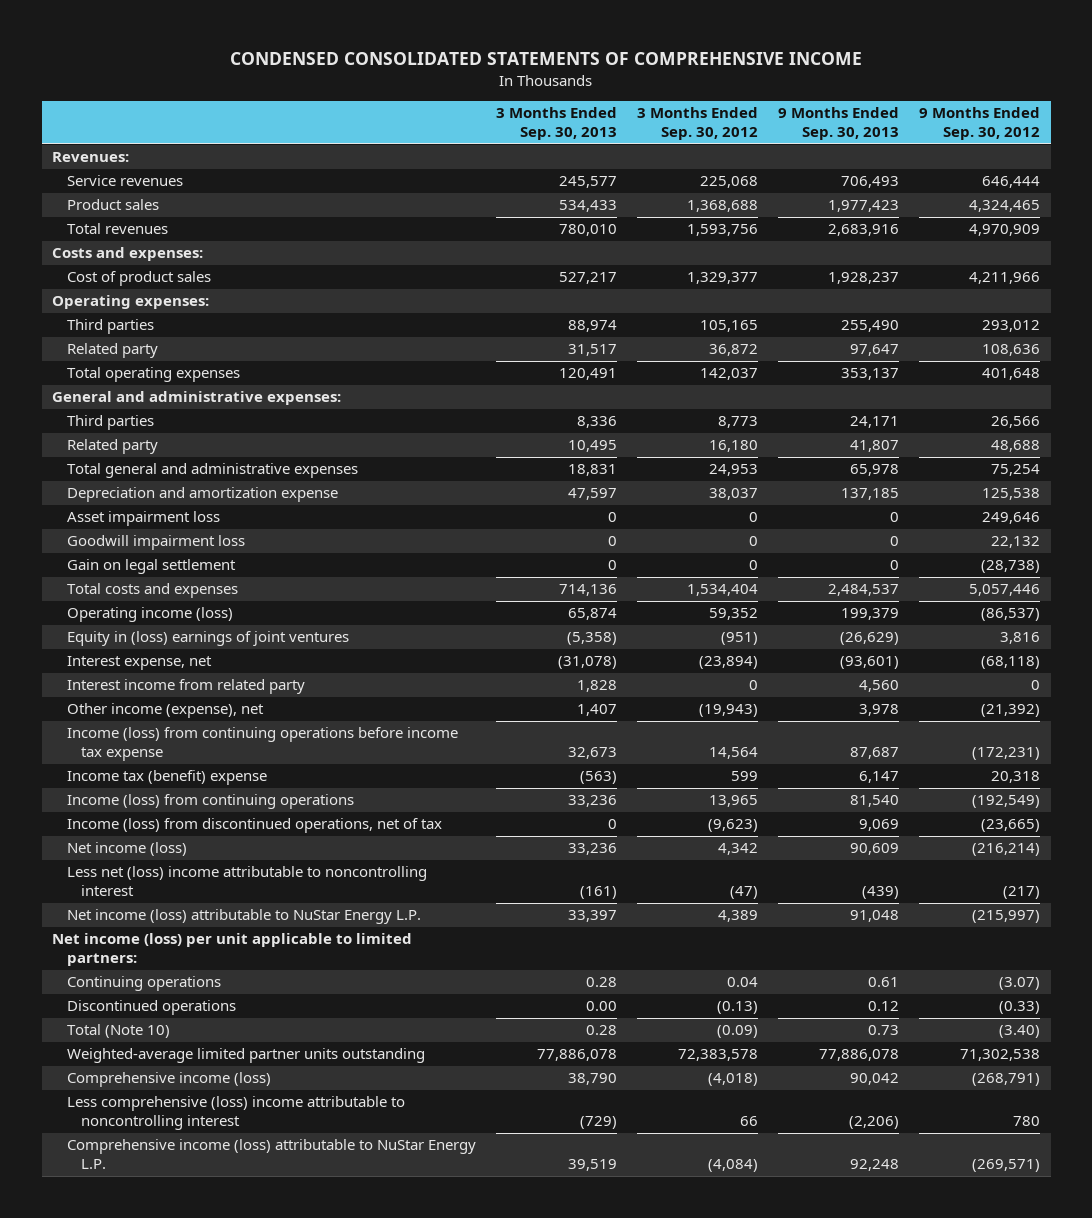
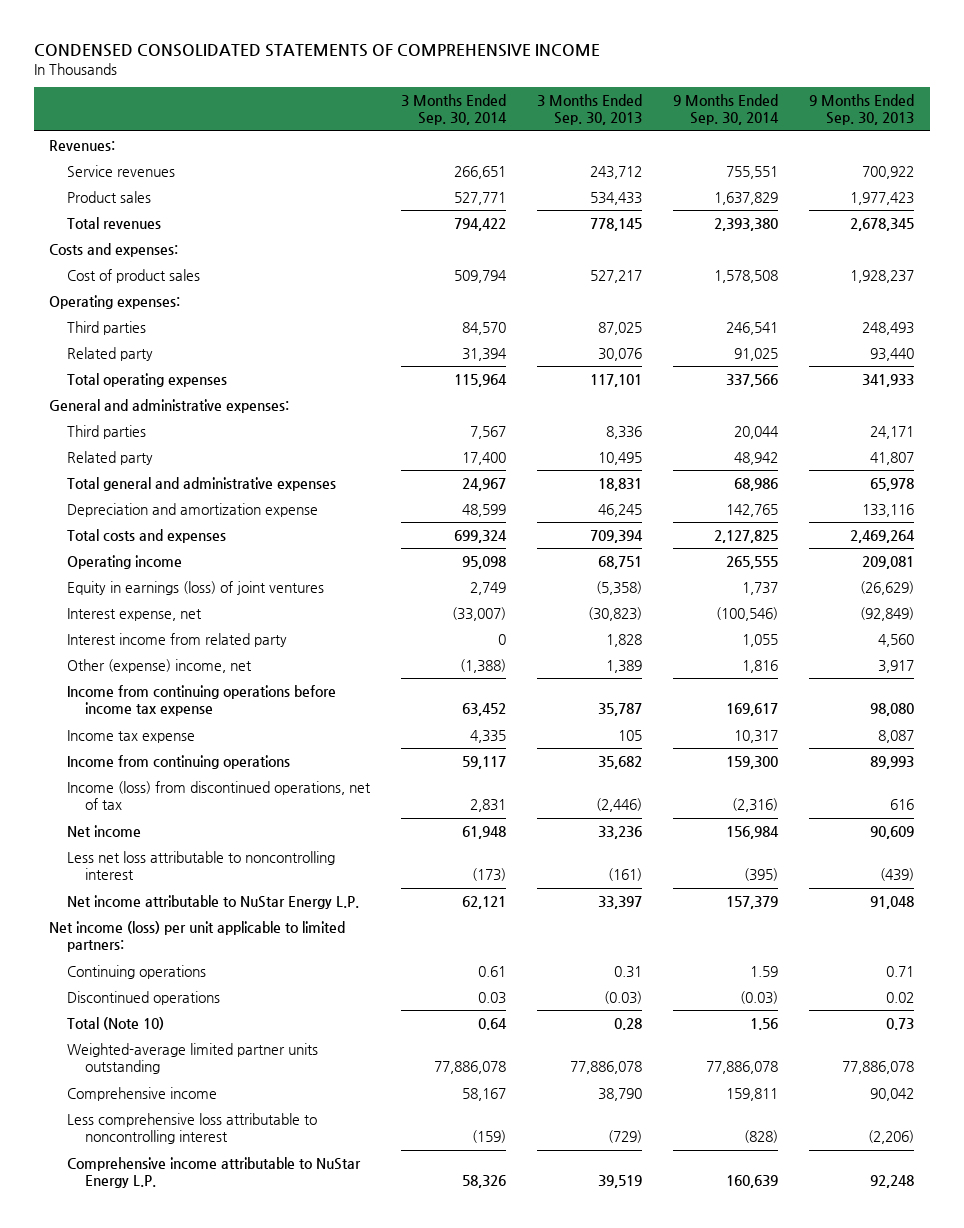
- | 3 Months Ended Sep. 30, 2013 | 3 Months Ended Sep. 30, 2012 | 9 Months Ended Sep. 30, 2013 | 9 Months Ended Sep. 30, 2012
+ | 3 Months Ended Sep. 30, 2014 | 3 Months Ended Sep. 30, 2013 | 9 Months Ended Sep. 30, 2014 | 9 Months Ended Sep. 30, 2013
- Service revenues | 245,577 | 225,068 | 706,493 | 646,444
+ Service revenues | 266,651 | 243,712 | 755,551 | 700,922
- Total revenues | 780,010 | 1,593,756 | 2,683,916 | 4,970,909
+ Total revenues | 794,422 | 778,145 | 2,393,380 | 2,678,345
- Third parties | 88,974 | 105,165 | 255,490 | 293,012
- Related party | 31,517 | 36,872 | 97,647 | 108,636
- Total operating expenses | 120,491 | 142,037 | 353,137 | 401,648
+ Third parties | 84,570 | 87,025 | 246,541 | 248,493
+ Related party | 31,394 | 30,076 | 91,025 | 93,440
+ Total operating expenses | 115,964 | 117,101 | 337,566 | 341,933
- Depreciation and amortization expense | 47,597 | 38,037 | 137,185 | 125,538
- Asset impairment loss | 0 | 0 | 0 | 249,646
- Goodwill impairment loss | 0 | 0 | 0 | 22,132
- Gain on legal settlement | 0 | 0 | 0 | (28,738)
- Total costs and expenses | 714,136 | 1,534,404 | 2,484,537 | 5,057,446
- Operating income (loss) | 65,874 | 59,352 | 199,379 | (86,537)
- Equity in (loss) earnings of joint ventures | (5,358) | (951) | (26,629) | 3,816
- Interest expense, net | (31,078) | (23,894) | (93,601) | (68,118)
+ Depreciation and amortization expense | 48,599 | 46,245 | 142,765 | 133,116
+ Total costs and expenses | 699,324 | 709,394 | 2,127,825 | 2,469,264
+ Operating income | 95,098 | 68,751 | 265,555 | 209,081
+ Equity in earnings (loss) of joint ventures | 2,749 | (5,358) | 1,737 | (26,629)
+ Interest expense, net | (33,007) | (30,823) | (100,546) | (92,849)
- Other income (expense), net | 1,407 | (19,943) | 3,978 | (21,392)
- Income (loss) from continuing operations before income tax expense | 32,673 | 14,564 | 87,687 | (172,231)
- Income tax (benefit) expense | (563) | 599 | 6,147 | 20,318
- Income (loss) from continuing operations | 33,236 | 13,965 | 81,540 | (192,549)
- Income (loss) from discontinued operations, net of tax | 0 | (9,623) | 9,069 | (23,665)
- Net income (loss) | 33,236 | 4,342 | 90,609 | (216,214)
- Less net (loss) income attributable to noncontrolling interest | (161) | (47) | (439) | (217)
- Net income (loss) attributable to NuStar Energy L.P. | 33,397 | 4,389 | 91,048 | (215,997)
+ Other (expense) income, net | (1,388) | 1,389 | 1,816 | 3,917
+ Income from continuing operations before income tax expense | 63,452 | 35,787 | 169,617 | 98,080
+ Income tax expense | 4,335 | 105 | 10,317 | 8,087
+ Income from continuing operations | 59,117 | 35,682 | 159,300 | 89,993
+ Income (loss) from discontinued operations, net of tax | 2,831 | (2,446) | (2,316) | 616
+ Net income | 61,948 | 33,236 | 156,984 | 90,609
+ Less net loss attributable to noncontrolling interest | (173) | (161) | (395) | (439)
+ Net income attributable to NuStar Energy L.P. | 62,121 | 33,397 | 157,379 | 91,048
- Continuing operations | 0.28 | 0.04 | 0.61 | (3.07)
- Discontinued operations | 0.00 | (0.13) | 0.12 | (0.33)
+ Continuing operations | 0.61 | 0.31 | 1.59 | 0.71
+ Discontinued operations | 0.03 | (0.03) | (0.03) | 0.02
- Comprehensive income (loss) | 38,790 | (4,018) | 90,042 | (268,791)
- Less comprehensive (loss) income attributable to noncontrolling interest | (729) | 66 | (2,206) | 780
- Comprehensive income (loss) attributable to NuStar Energy L.P. | 39,519 | (4,084) | 92,248 | (269,571)
+ Comprehensive income | 58,167 | 38,790 | 159,811 | 90,042
+ Less comprehensive loss attributable to noncontrolling interest | (159) | (729) | (828) | (2,206)
+ Comprehensive income attributable to NuStar Energy L.P. | 58,326 | 39,519 | 160,639 | 92,248

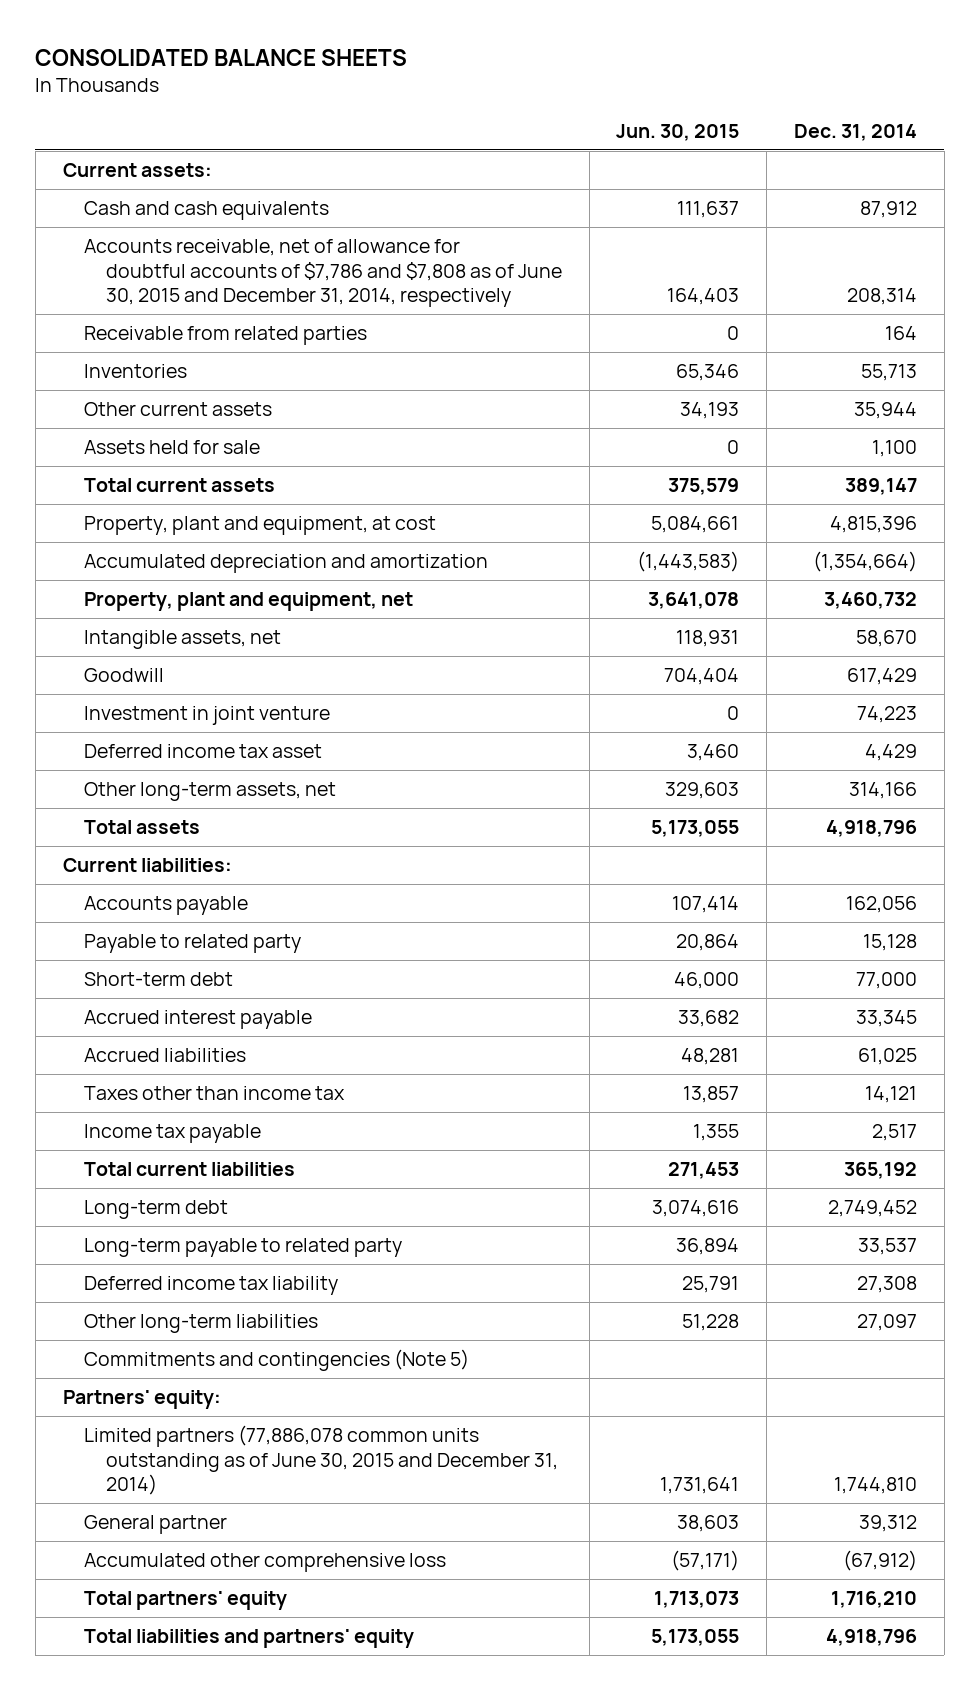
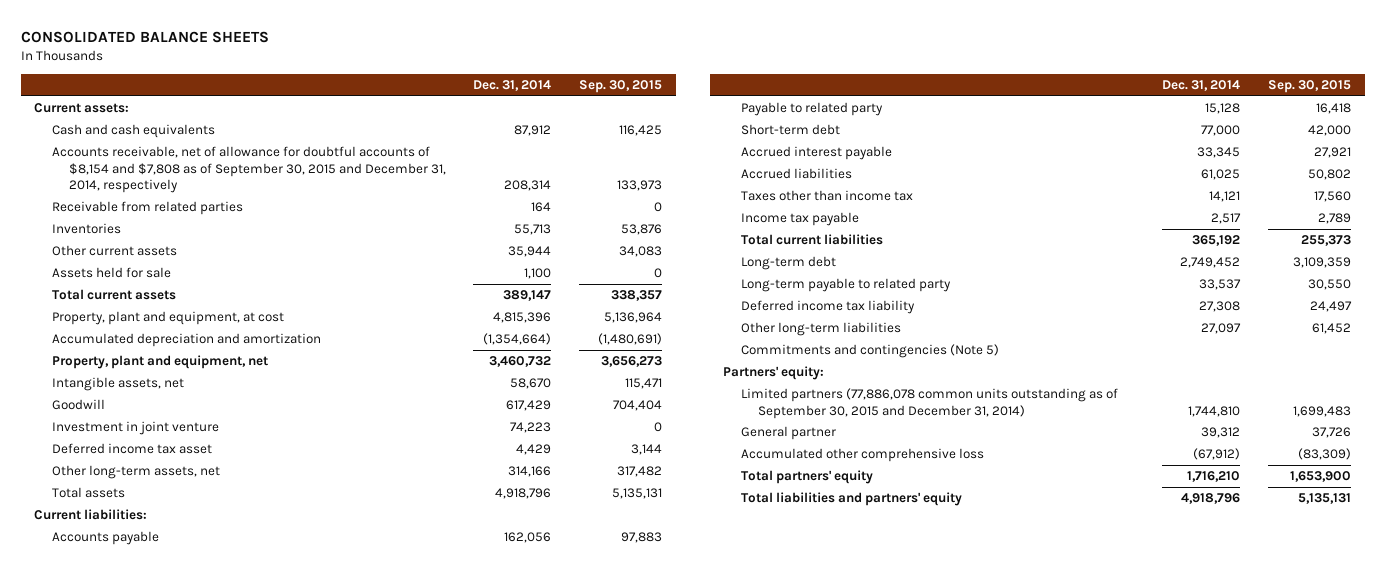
- | Jun. 30, 2015 | Dec. 31, 2014
+ | Dec. 31, 2014 | Sep. 30, 2015
- Accounts receivable, net of allowance for doubtful accounts of $7,786 and $7,808 as of June 30, 2015 and December 31, 2014, respectively | 164,403 | 208,314
+ Accounts receivable, net of allowance for doubtful accounts of $8,154 and $7,808 as of September 30, 2015 and December 31, 2014, respectively | 208,314 | 133,973
- Limited partners (77,886,078 common units outstanding as of June 30, 2015 and December 31, 2014) | 1,731,641 | 1,744,810
+ Limited partners (77,886,078 common units outstanding as of September 30, 2015 and December 31, 2014) | 1,744,810 | 1,699,483

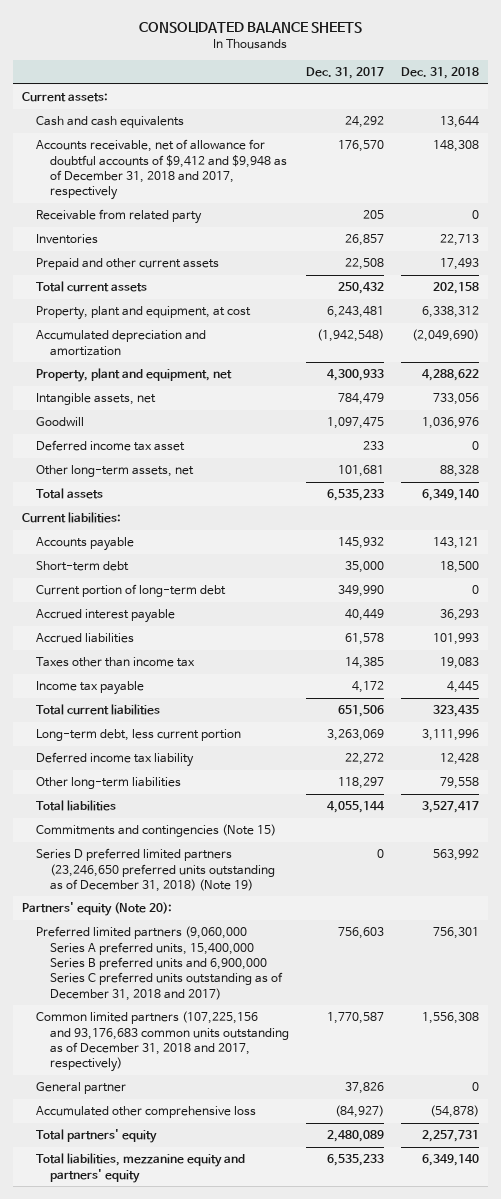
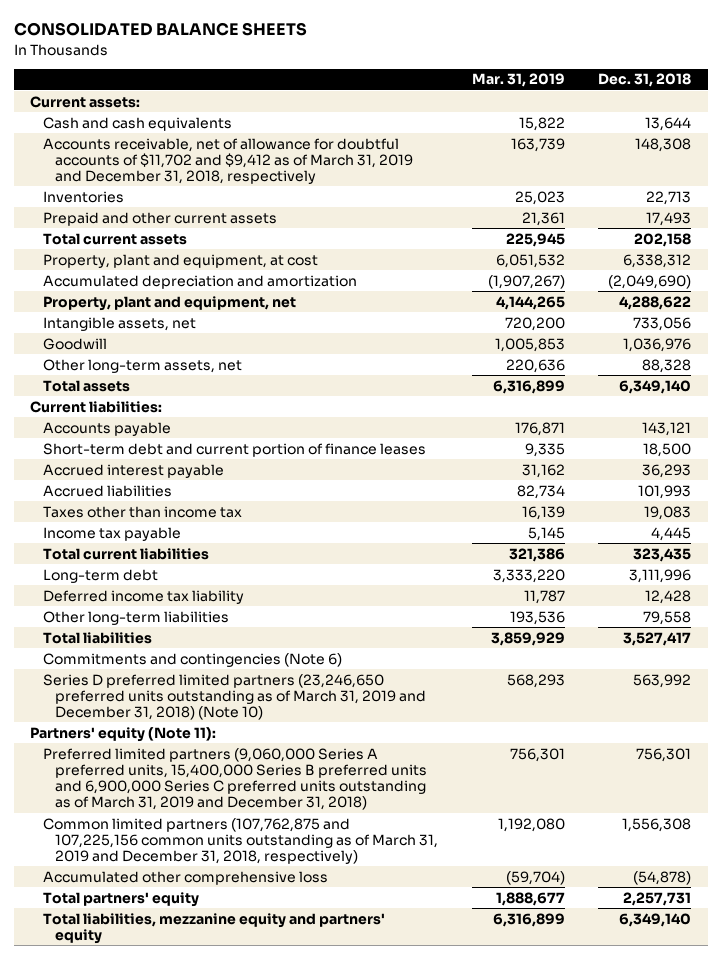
- | Dec. 31, 2017 | Dec. 31, 2018
+ | Mar. 31, 2019 | Dec. 31, 2018
- Accounts receivable, net of allowance for doubtful accounts of $9,412 and $9,948 as of December 31, 2018 and 2017, respectively | 176,570 | 148,308
- Receivable from related party | 205 | 0
+ Accounts receivable, net of allowance for doubtful accounts of $11,702 and $9,412 as of March 31, 2019 and December 31, 2018, respectively | 163,739 | 148,308
- Deferred income tax asset | 233 | 0
- Short-term debt | 35,000 | 18,500
- Current portion of long-term debt | 349,990 | 0
+ Short-term debt and current portion of finance leases | 9,335 | 18,500
- Long-term debt, less current portion | 3,263,069 | 3,111,996
+ Long-term debt | 3,333,220 | 3,111,996
- Commitments and contingencies (Note 15)
- Series D preferred limited partners (23,246,650 preferred units outstanding as of December 31, 2018) (Note 19) | 0 | 563,992
- Partners' equity (Note 20):
- Preferred limited partners (9,060,000 Series A preferred units, 15,400,000 Series B preferred units and 6,900,000 Series C preferred units outstanding as of December 31, 2018 and 2017) | 756,603 | 756,301
- Common limited partners (107,225,156 and 93,176,683 common units outstanding as of December 31, 2018 and 2017, respectively) | 1,770,587 | 1,556,308
- General partner | 37,826 | 0
+ Commitments and contingencies (Note 6)
+ Series D preferred limited partners (23,246,650 preferred units outstanding as of March 31, 2019 and December 31, 2018) (Note 10) | 568,293 | 563,992
+ Partners' equity (Note 11):
+ Preferred limited partners (9,060,000 Series A preferred units, 15,400,000 Series B preferred units and 6,900,000 Series C preferred units outstanding as of March 31, 2019 and December 31, 2018) | 756,301 | 756,301
+ Common limited partners (107,762,875 and 107,225,156 common units outstanding as of March 31, 2019 and December 31, 2018, respectively) | 1,192,080 | 1,556,308

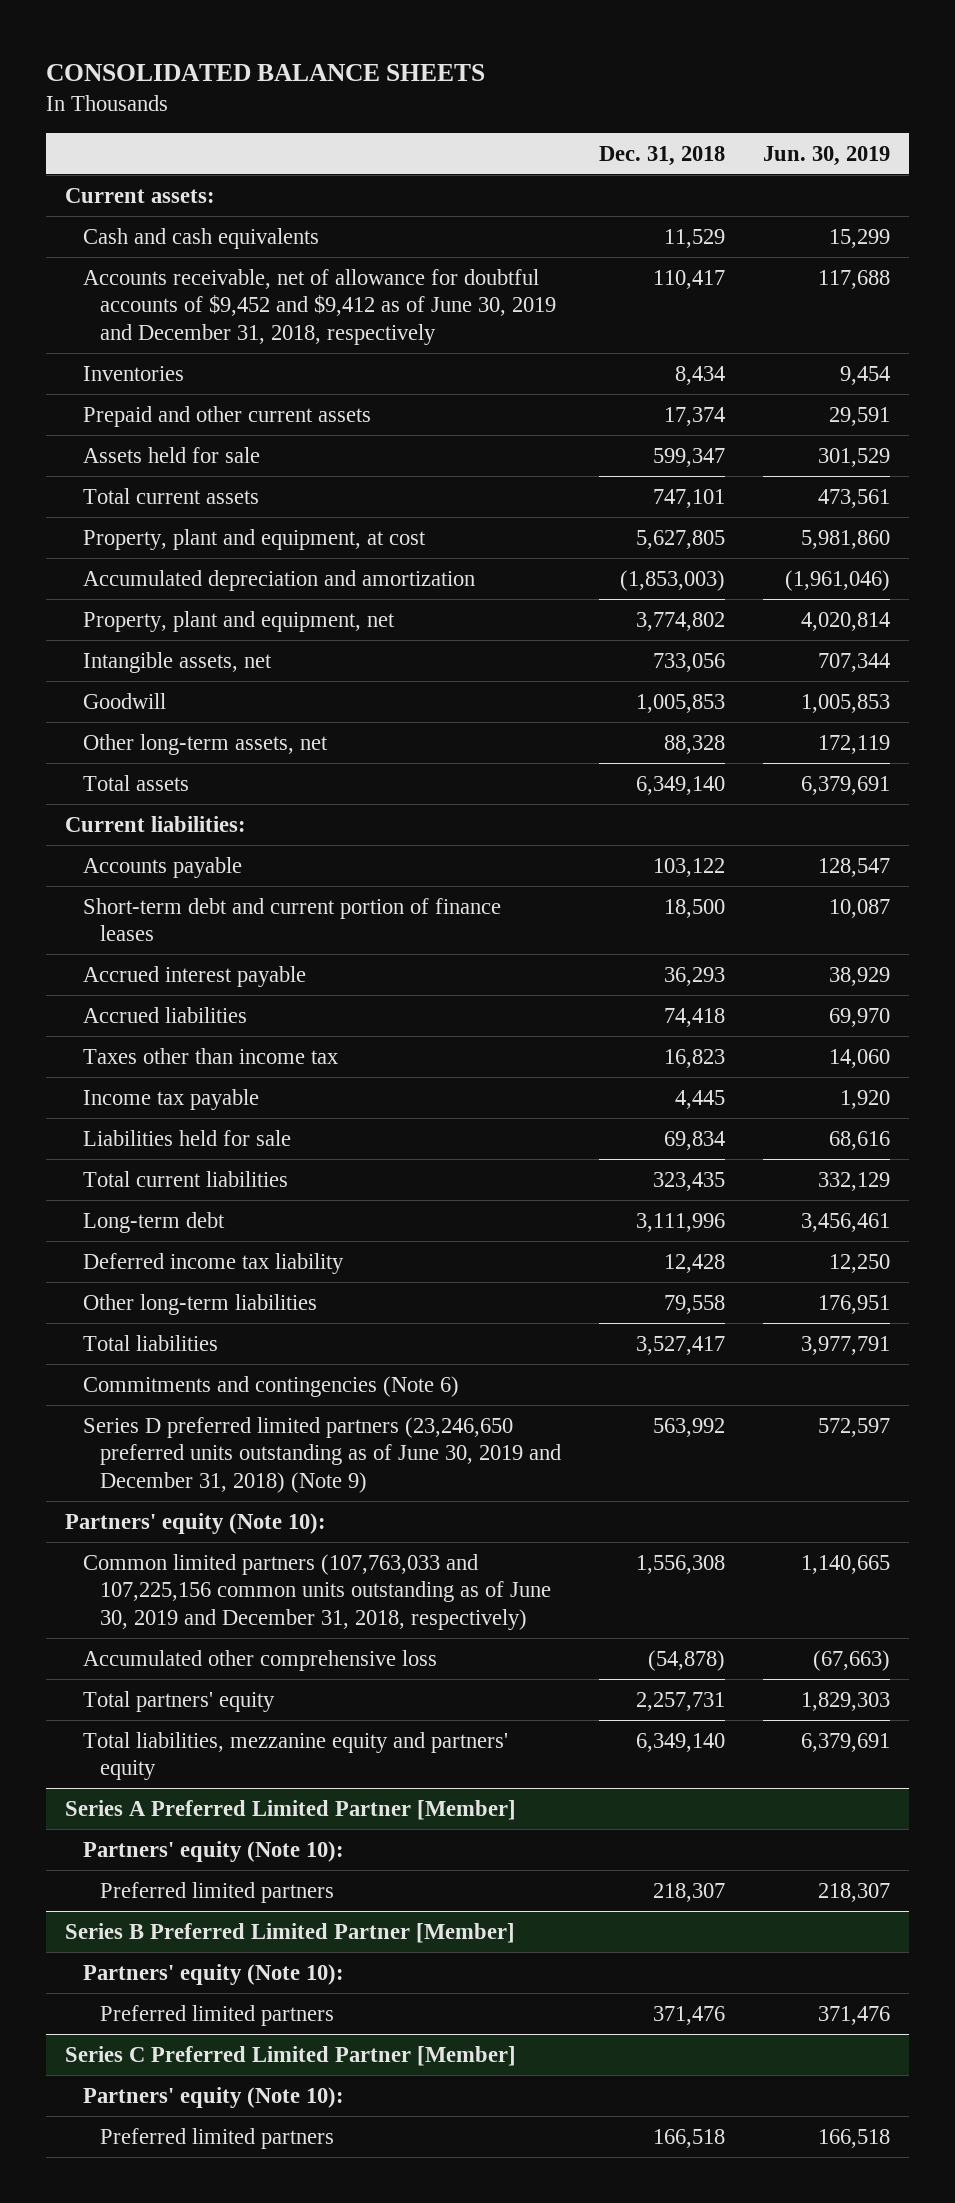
- | Mar. 31, 2019 | Dec. 31, 2018
+ | Dec. 31, 2018 | Jun. 30, 2019
- Cash and cash equivalents | 15,822 | 13,644
- Accounts receivable, net of allowance for doubtful accounts of $11,702 and $9,412 as of March 31, 2019 and December 31, 2018, respectively | 163,739 | 148,308
- Inventories | 25,023 | 22,713
- Prepaid and other current assets | 21,361 | 17,493
- Total current assets | 225,945 | 202,158
- Property, plant and equipment, at cost | 6,051,532 | 6,338,312
- Accumulated depreciation and amortization | (1,907,267) | (2,049,690)
- Property, plant and equipment, net | 4,144,265 | 4,288,622
+ Cash and cash equivalents | 11,529 | 15,299
+ Accounts receivable, net of allowance for doubtful accounts of $9,452 and $9,412 as of June 30, 2019 and December 31, 2018, respectively | 110,417 | 117,688
+ Inventories | 8,434 | 9,454
+ Prepaid and other current assets | 17,374 | 29,591
+ Assets held for sale | 599,347 | 301,529
+ Total current assets | 747,101 | 473,561
+ Property, plant and equipment, at cost | 5,627,805 | 5,981,860
+ Accumulated depreciation and amortization | (1,853,003) | (1,961,046)
+ Property, plant and equipment, net | 3,774,802 | 4,020,814
- Goodwill | 1,005,853 | 1,036,976
+ Goodwill | 1,005,853 | 1,005,853
- Accounts payable | 176,871 | 143,121
+ Accounts payable | 103,122 | 128,547
- Accrued liabilities | 82,734 | 101,993
- Taxes other than income tax | 16,139 | 19,083
+ Accrued liabilities | 74,418 | 69,970
+ Taxes other than income tax | 16,823 | 14,060
+ Liabilities held for sale | 69,834 | 68,616
- Series D preferred limited partners (23,246,650 preferred units outstanding as of March 31, 2019 and December 31, 2018) (Note 10) | 568,293 | 563,992
- Partners' equity (Note 11):
- Preferred limited partners (9,060,000 Series A preferred units, 15,400,000 Series B preferred units and 6,900,000 Series C preferred units outstanding as of March 31, 2019 and December 31, 2018) | 756,301 | 756,301
- Common limited partners (107,762,875 and 107,225,156 common units outstanding as of March 31, 2019 and December 31, 2018, respectively) | 1,192,080 | 1,556,308
+ Series D preferred limited partners (23,246,650 preferred units outstanding as of June 30, 2019 and December 31, 2018) (Note 9) | 563,992 | 572,597
+ Partners' equity (Note 10):
+ Common limited partners (107,763,033 and 107,225,156 common units outstanding as of June 30, 2019 and December 31, 2018, respectively) | 1,556,308 | 1,140,665
+ Series A Preferred Limited Partner [Member]
+ Partners' equity (Note 10):
+ Preferred limited partners | 218,307 | 218,307
+ Series B Preferred Limited Partner [Member]
+ Partners' equity (Note 10):
+ Preferred limited partners | 371,476 | 371,476
+ Series C Preferred Limited Partner [Member]
+ Partners' equity (Note 10):
+ Preferred limited partners | 166,518 | 166,518

